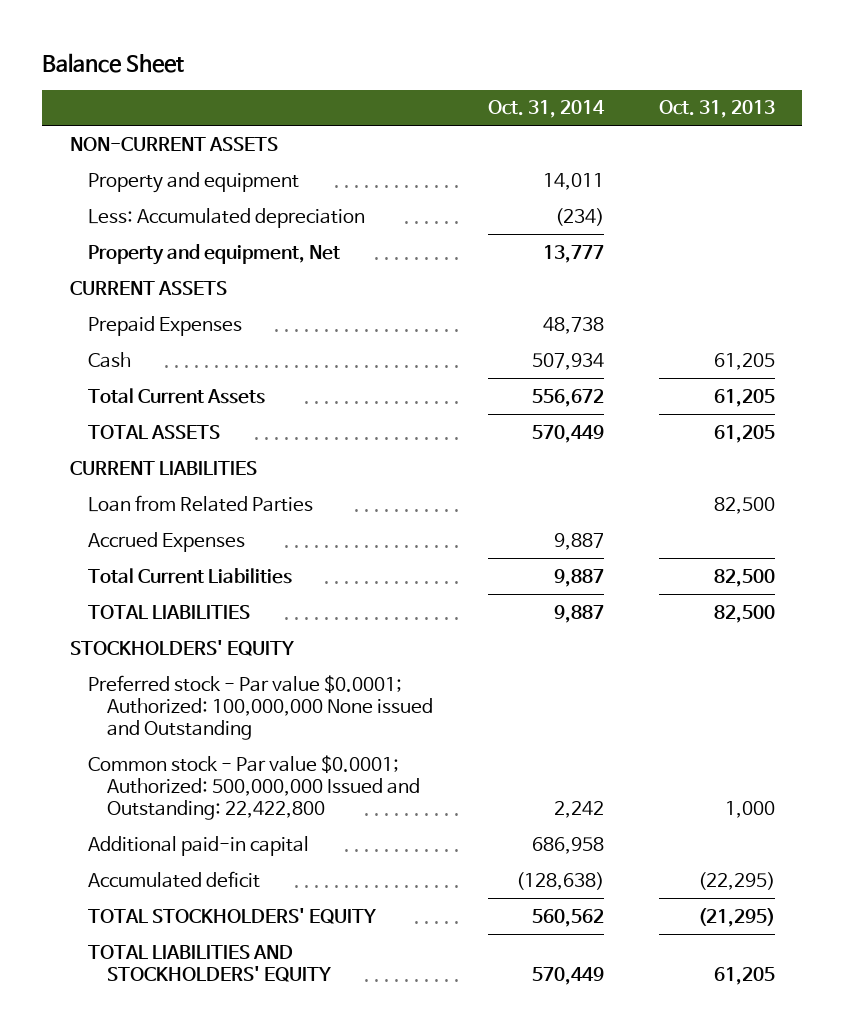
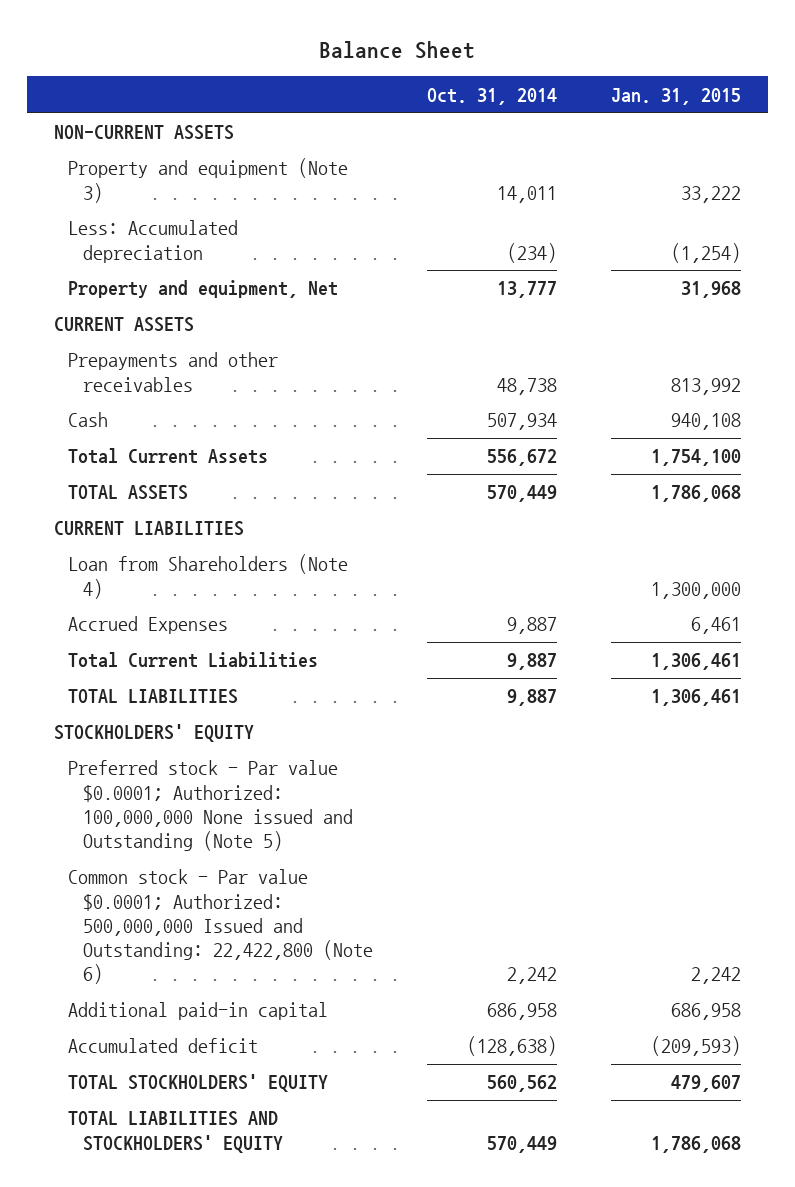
- | Oct. 31, 2014 | Oct. 31, 2013
+ | Oct. 31, 2014 | Jan. 31, 2015
- Property and equipment | 14,011 |
+ Property and equipment (Note 3) | 14,011 | 33,222
- Prepaid Expenses | 48,738 |
+ Prepayments and other receivables | 48,738 | 813,992
- Loan from Related Parties | | 82,500
+ Loan from Shareholders (Note 4) | | 1,300,000
- Preferred stock - Par value $0.0001; Authorized: 100,000,000 None issued and Outstanding
- Common stock - Par value $0.0001; Authorized: 500,000,000 Issued and Outstanding: 22,422,800 | 2,242 | 1,000
+ Preferred stock - Par value $0.0001; Authorized: 100,000,000 None issued and Outstanding (Note 5)
+ Common stock - Par value $0.0001; Authorized: 500,000,000 Issued and Outstanding: 22,422,800 (Note 6) | 2,242 | 2,242

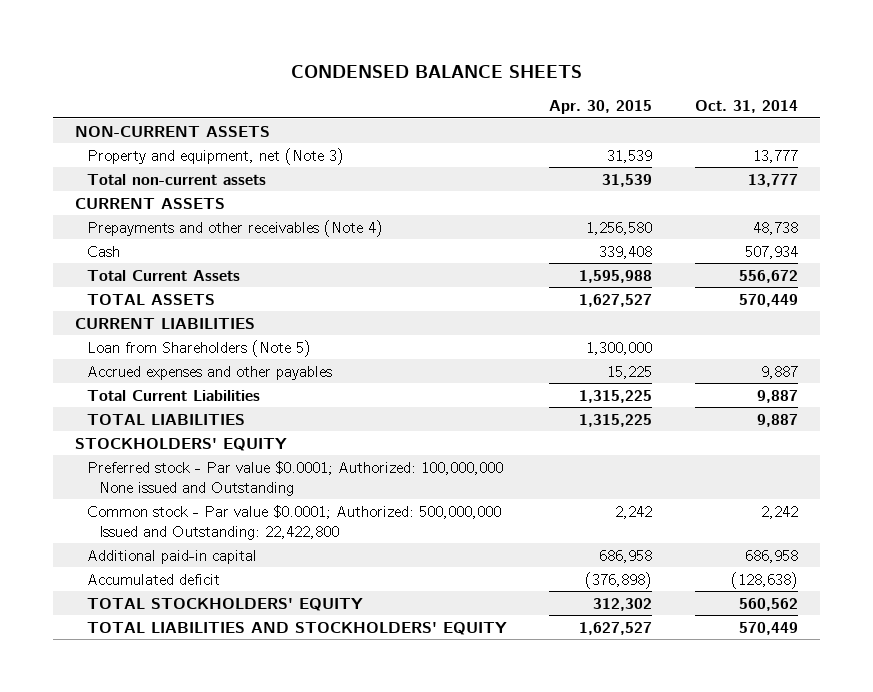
- Balance Sheet
+ CONDENSED BALANCE SHEETS
- | Oct. 31, 2014 | Jan. 31, 2015
+ | Apr. 30, 2015 | Oct. 31, 2014
- Property and equipment (Note 3) | 14,011 | 33,222
- Less: Accumulated depreciation | (234) | (1,254)
- Property and equipment, Net | 13,777 | 31,968
+ Property and equipment, net (Note 3) | 31,539 | 13,777
+ Total non-current assets | 31,539 | 13,777
- Prepayments and other receivables | 48,738 | 813,992
+ Prepayments and other receivables (Note 4) | 1,256,580 | 48,738
- Loan from Shareholders (Note 4) | | 1,300,000
- Accrued Expenses | 9,887 | 6,461
+ Loan from Shareholders (Note 5) | 1,300,000 |
+ Accrued expenses and other payables | 15,225 | 9,887
- Preferred stock - Par value $0.0001; Authorized: 100,000,000 None issued and Outstanding (Note 5)
- Common stock - Par value $0.0001; Authorized: 500,000,000 Issued and Outstanding: 22,422,800 (Note 6) | 2,242 | 2,242
+ Preferred stock - Par value $0.0001; Authorized: 100,000,000 None issued and Outstanding
+ Common stock - Par value $0.0001; Authorized: 500,000,000 Issued and Outstanding: 22,422,800 | 2,242 | 2,242

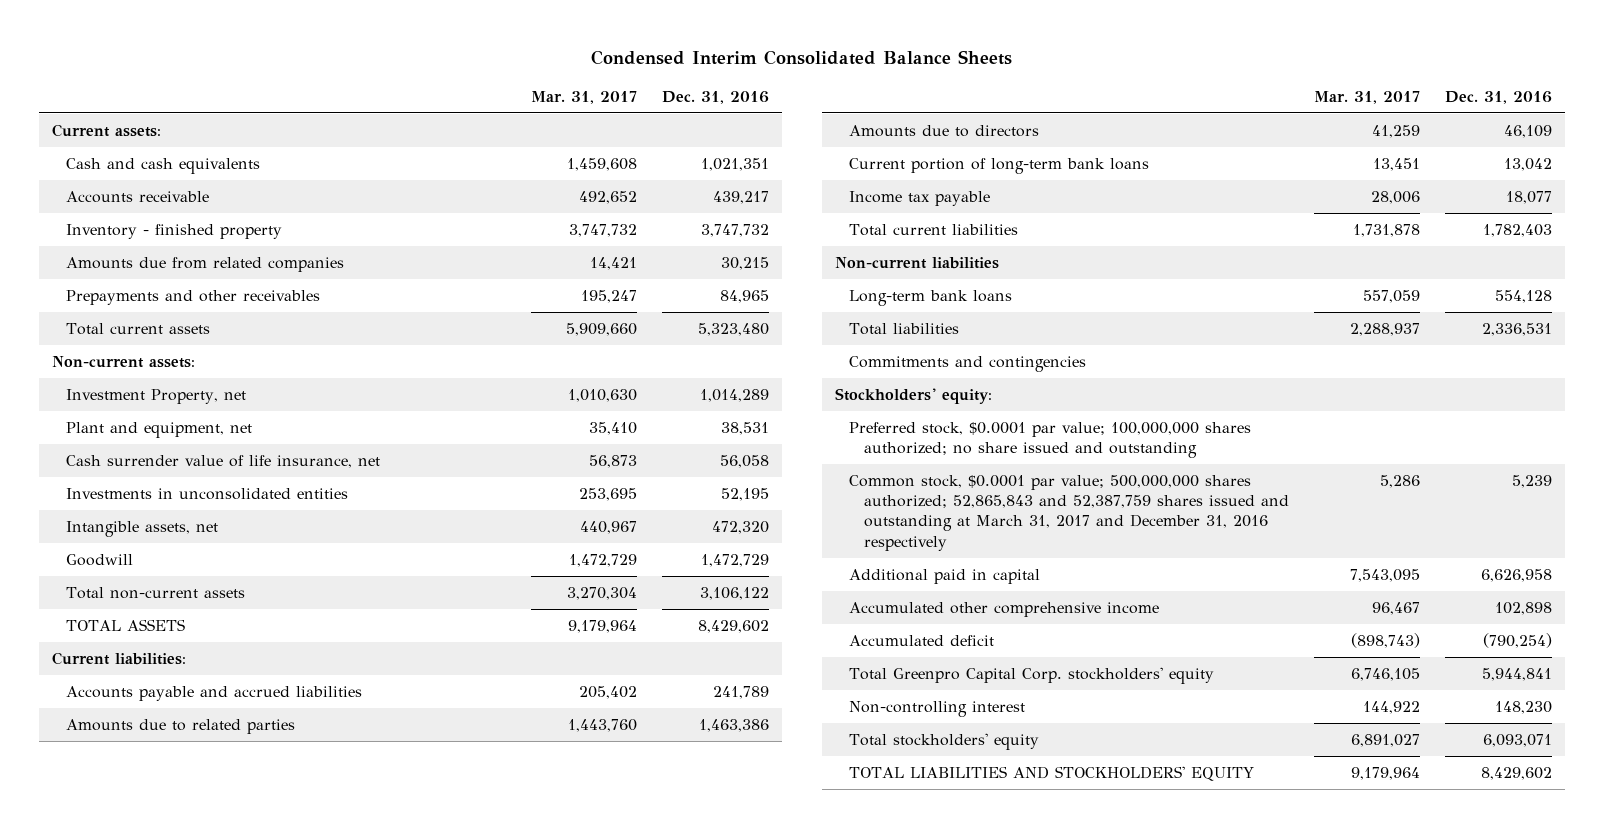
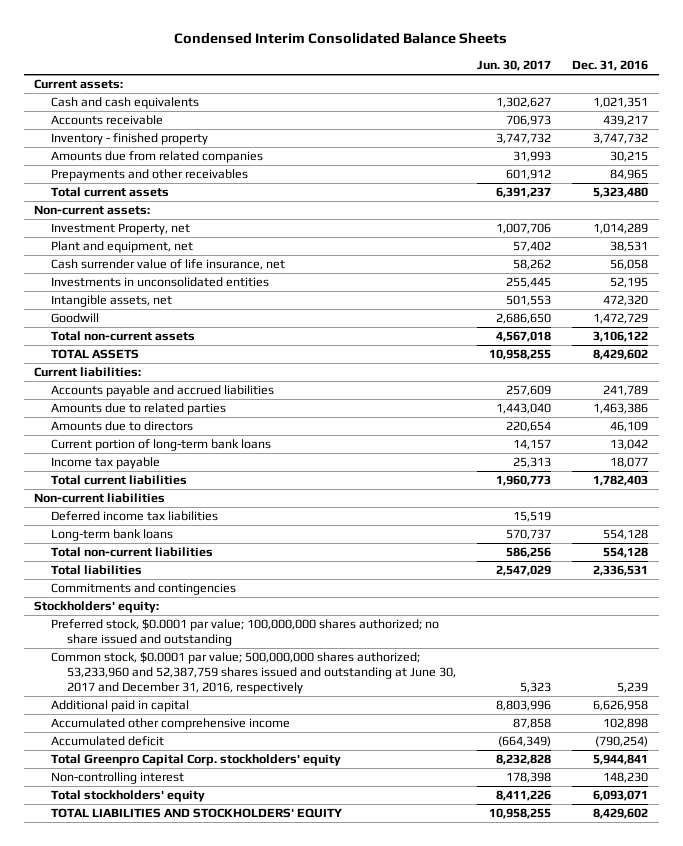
- | Mar. 31, 2017 | Dec. 31, 2016
+ | Jun. 30, 2017 | Dec. 31, 2016
+ Deferred income tax liabilities | 15,519 |
+ Total non-current liabilities | 586,256 | 554,128
- Common stock, $0.0001 par value; 500,000,000 shares authorized; 52,865,843 and 52,387,759 shares issued and outstanding at March 31, 2017 and December 31, 2016 respectively | 5,286 | 5,239
+ Common stock, $0.0001 par value; 500,000,000 shares authorized; 53,233,960 and 52,387,759 shares issued and outstanding at June 30, 2017 and December 31, 2016, respectively | 5,323 | 5,239

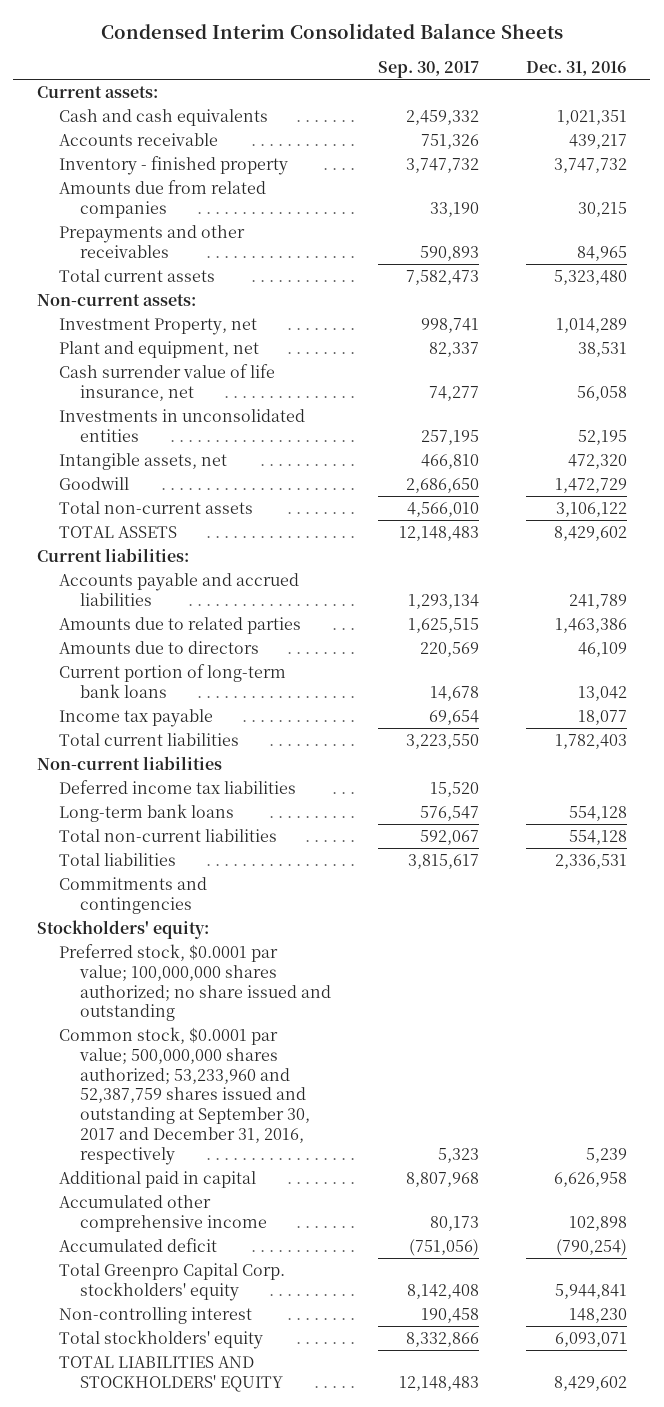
- | Jun. 30, 2017 | Dec. 31, 2016
+ | Sep. 30, 2017 | Dec. 31, 2016
- Common stock, $0.0001 par value; 500,000,000 shares authorized; 53,233,960 and 52,387,759 shares issued and outstanding at June 30, 2017 and December 31, 2016, respectively | 5,323 | 5,239
+ Common stock, $0.0001 par value; 500,000,000 shares authorized; 53,233,960 and 52,387,759 shares issued and outstanding at September 30, 2017 and December 31, 2016, respectively | 5,323 | 5,239

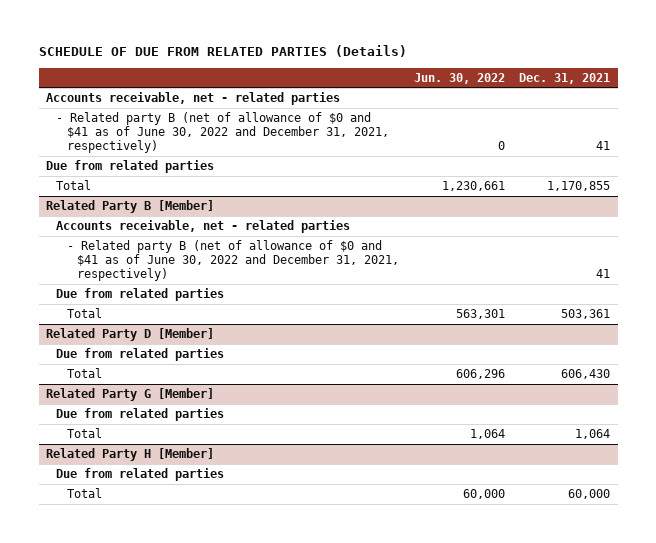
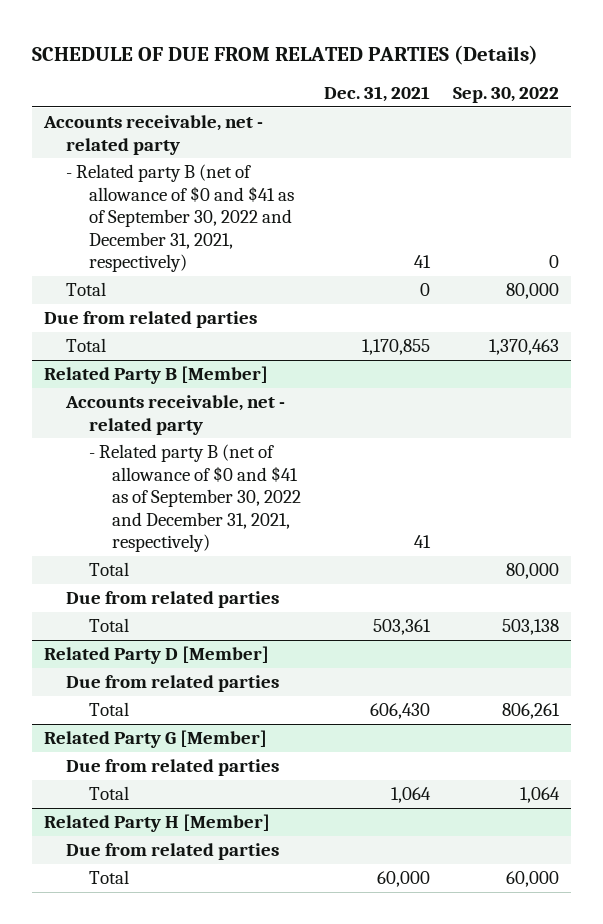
- | Jun. 30, 2022 | Dec. 31, 2021
+ | Dec. 31, 2021 | Sep. 30, 2022
- Accounts receivable, net - related parties
- - Related party B (net of allowance of $0 and $41 as of June 30, 2022 and December 31, 2021, respectively) | 0 | 41
+ Accounts receivable, net - related party
+ - Related party B (net of allowance of $0 and $41 as of September 30, 2022 and December 31, 2021, respectively) | 41 | 0
+ Total | 0 | 80,000
@ Related Party B [Member]
- Accounts receivable, net - related parties
- - Related party B (net of allowance of $0 and $41 as of June 30, 2022 and December 31, 2021, respectively) | | 41
+ Accounts receivable, net - related party
+ - Related party B (net of allowance of $0 and $41 as of September 30, 2022 and December 31, 2021, respectively) | 41 |
+ Total | | 80,000

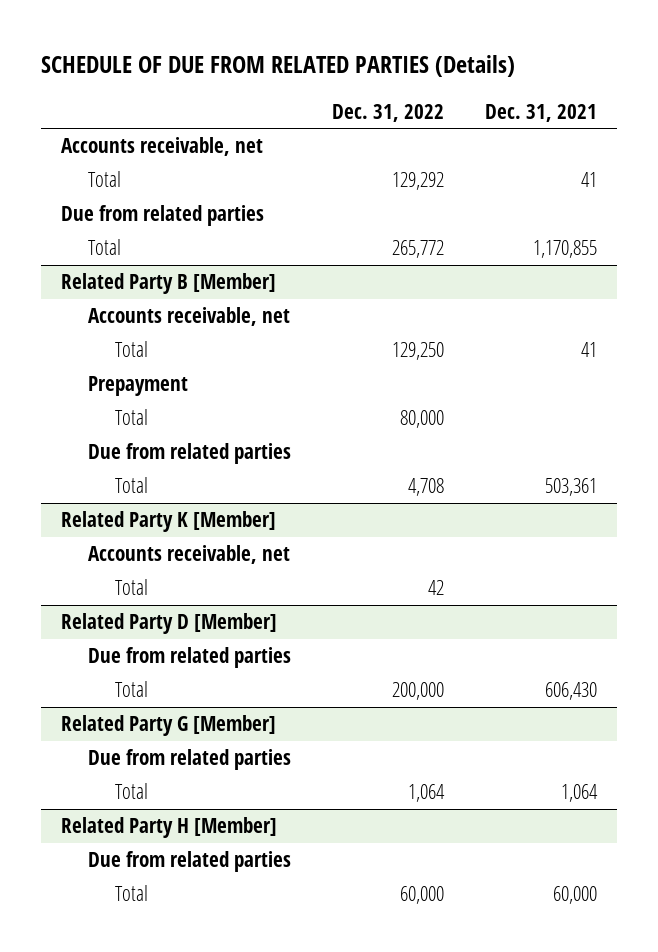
- | Dec. 31, 2021 | Sep. 30, 2022
+ | Dec. 31, 2022 | Dec. 31, 2021
- Accounts receivable, net - related party
- - Related party B (net of allowance of $0 and $41 as of September 30, 2022 and December 31, 2021, respectively) | 41 | 0
- Total | 0 | 80,000
+ Accounts receivable, net
+ Total | 129,292 | 41
@ Related Party B [Member]
- Accounts receivable, net - related party
- - Related party B (net of allowance of $0 and $41 as of September 30, 2022 and December 31, 2021, respectively) | 41 |
+ Accounts receivable, net
+ Total | 129,250 | 41
+ Prepayment
+ Related Party K [Member]
+ Accounts receivable, net
+ Total | 42 |

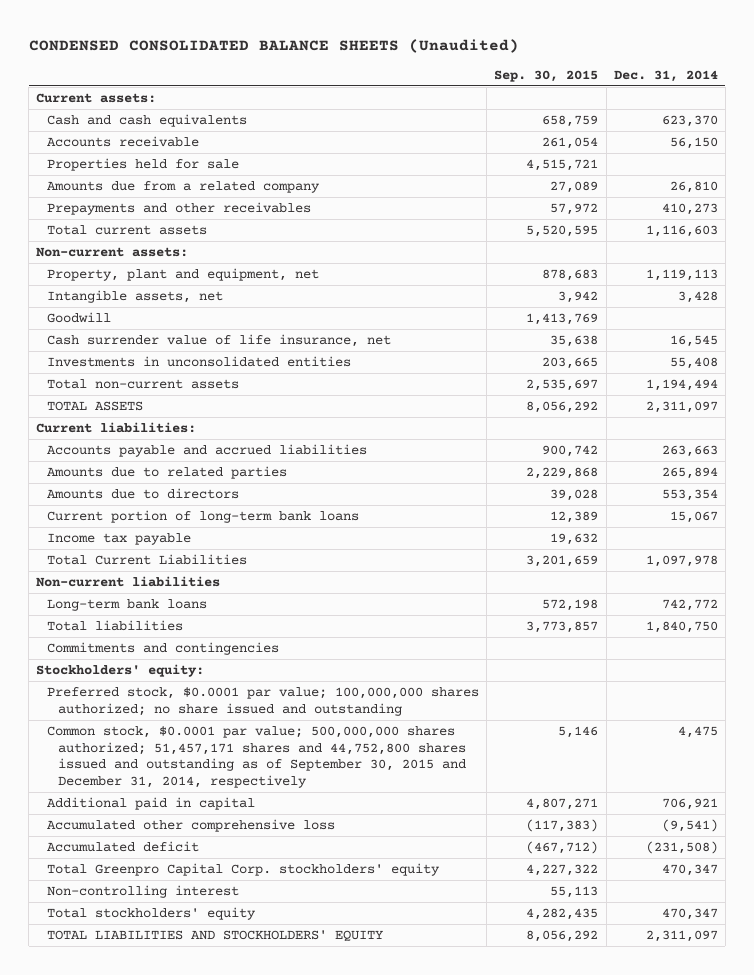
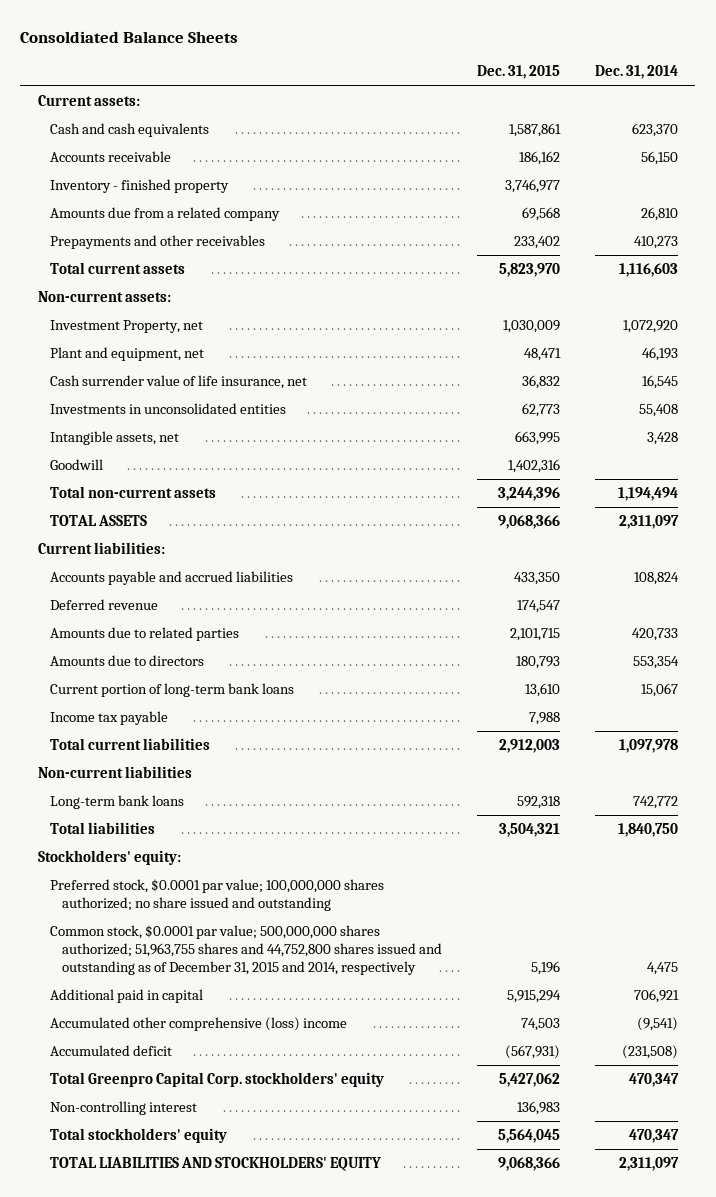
- CONDENSED CONSOLIDATED BALANCE SHEETS (Unaudited)
+ Consoldiated Balance Sheets
- | Sep. 30, 2015 | Dec. 31, 2014
+ | Dec. 31, 2015 | Dec. 31, 2014
- Properties held for sale | 4,515,721 |
+ Inventory - finished property | 3,746,977 |
- Property, plant and equipment, net | 878,683 | 1,119,113
+ Investment Property, net | 1,030,009 | 1,072,920
+ Plant and equipment, net | 48,471 | 46,193
moved down: Intangible assets, net | 663,995 | 3,428
moved down: Goodwill | 1,402,316 |
- Accounts payable and accrued liabilities | 900,742 | 263,663
- Amounts due to related parties | 2,229,868 | 265,894
+ Accounts payable and accrued liabilities | 433,350 | 108,824
+ Deferred revenue | 174,547 |
+ Amounts due to related parties | 2,101,715 | 420,733
- Total Current Liabilities | 3,201,659 | 1,097,978
+ Total current liabilities | 2,912,003 | 1,097,978
- Commitments and contingencies
- Common stock, $0.0001 par value; 500,000,000 shares authorized; 51,457,171 shares and 44,752,800 shares issued and outstanding as of September 30, 2015 and December 31, 2014, respectively | 5,146 | 4,475
+ Common stock, $0.0001 par value; 500,000,000 shares authorized; 51,963,755 shares and 44,752,800 shares issued and outstanding as of December 31, 2015 and 2014, respectively | 5,196 | 4,475
- Accumulated other comprehensive loss | (117,383) | (9,541)
+ Accumulated other comprehensive (loss) income | 74,503 | (9,541)

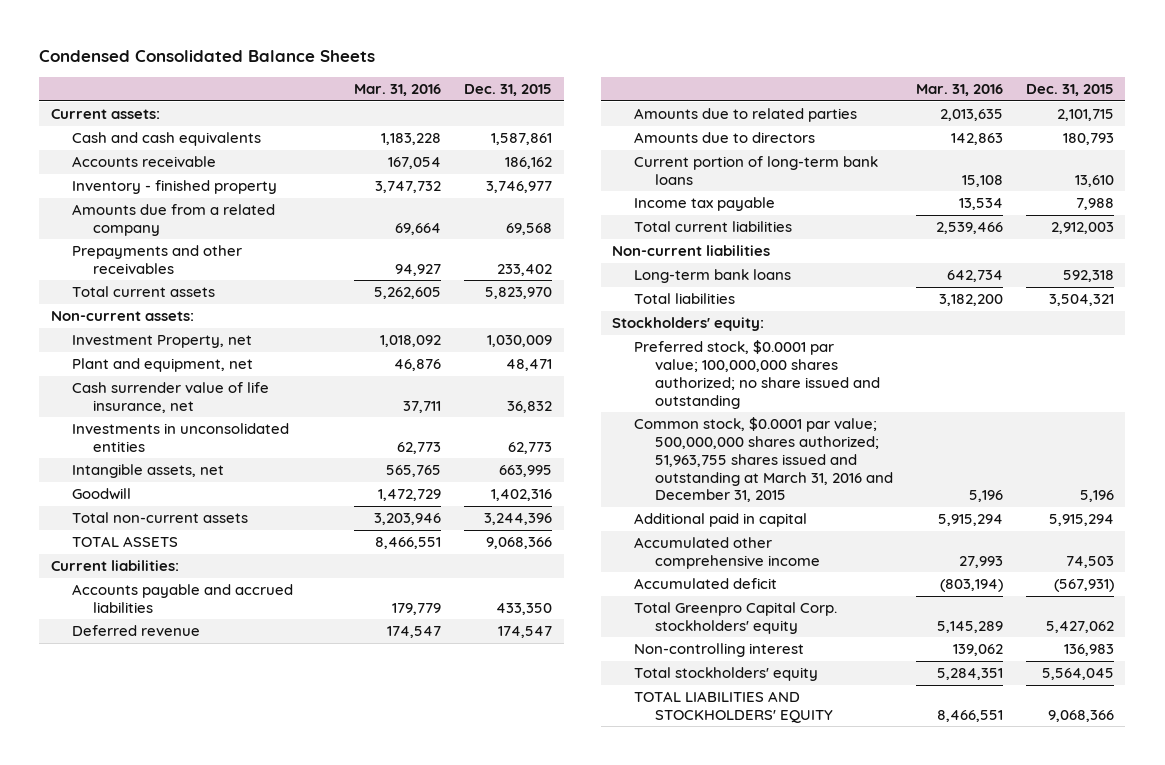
- Consoldiated Balance Sheets
+ Condensed Consolidated Balance Sheets
- | Dec. 31, 2015 | Dec. 31, 2014
+ | Mar. 31, 2016 | Dec. 31, 2015
- Common stock, $0.0001 par value; 500,000,000 shares authorized; 51,963,755 shares and 44,752,800 shares issued and outstanding as of December 31, 2015 and 2014, respectively | 5,196 | 4,475
+ Common stock, $0.0001 par value; 500,000,000 shares authorized; 51,963,755 shares issued and outstanding at March 31, 2016 and December 31, 2015 | 5,196 | 5,196
- Accumulated other comprehensive (loss) income | 74,503 | (9,541)
+ Accumulated other comprehensive income | 27,993 | 74,503

